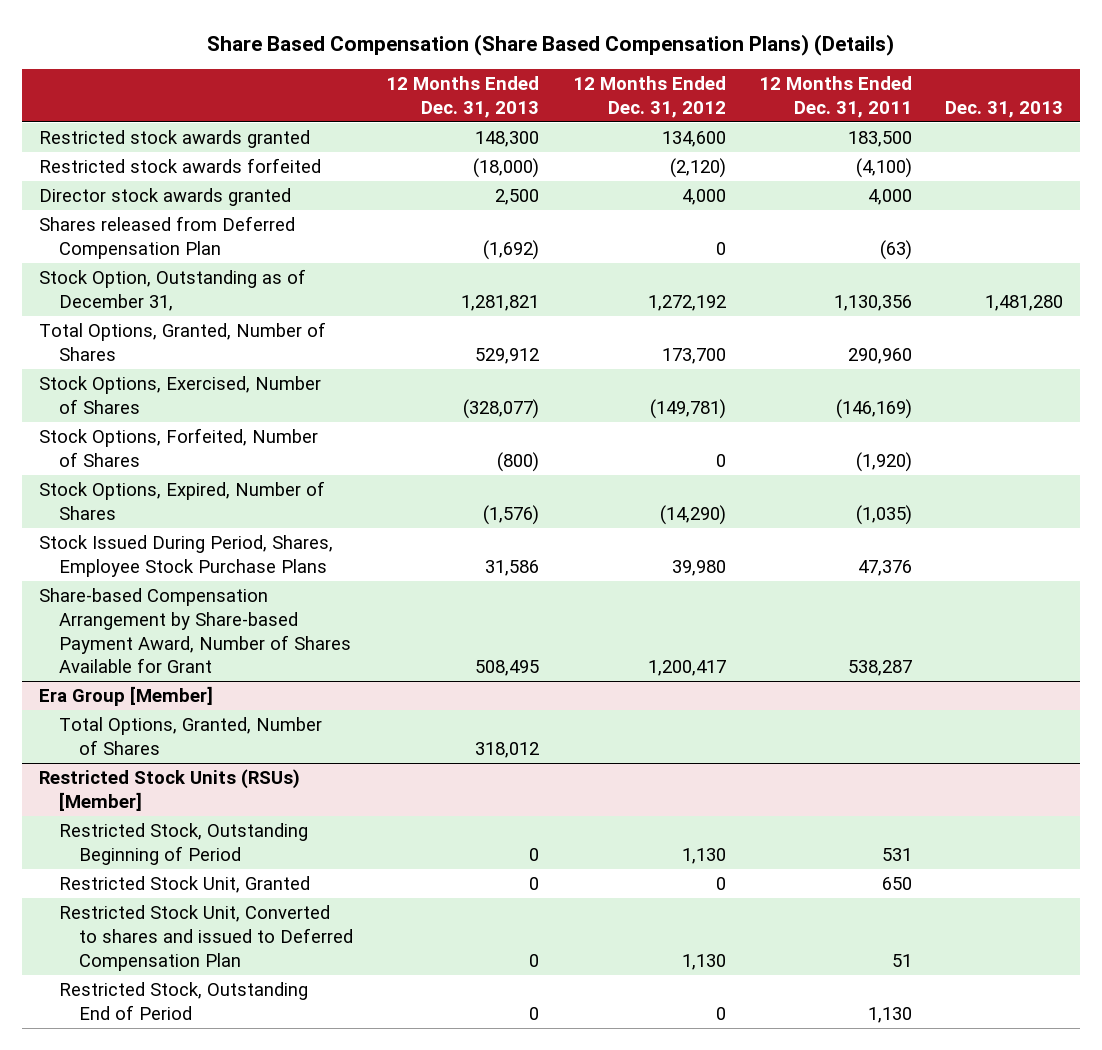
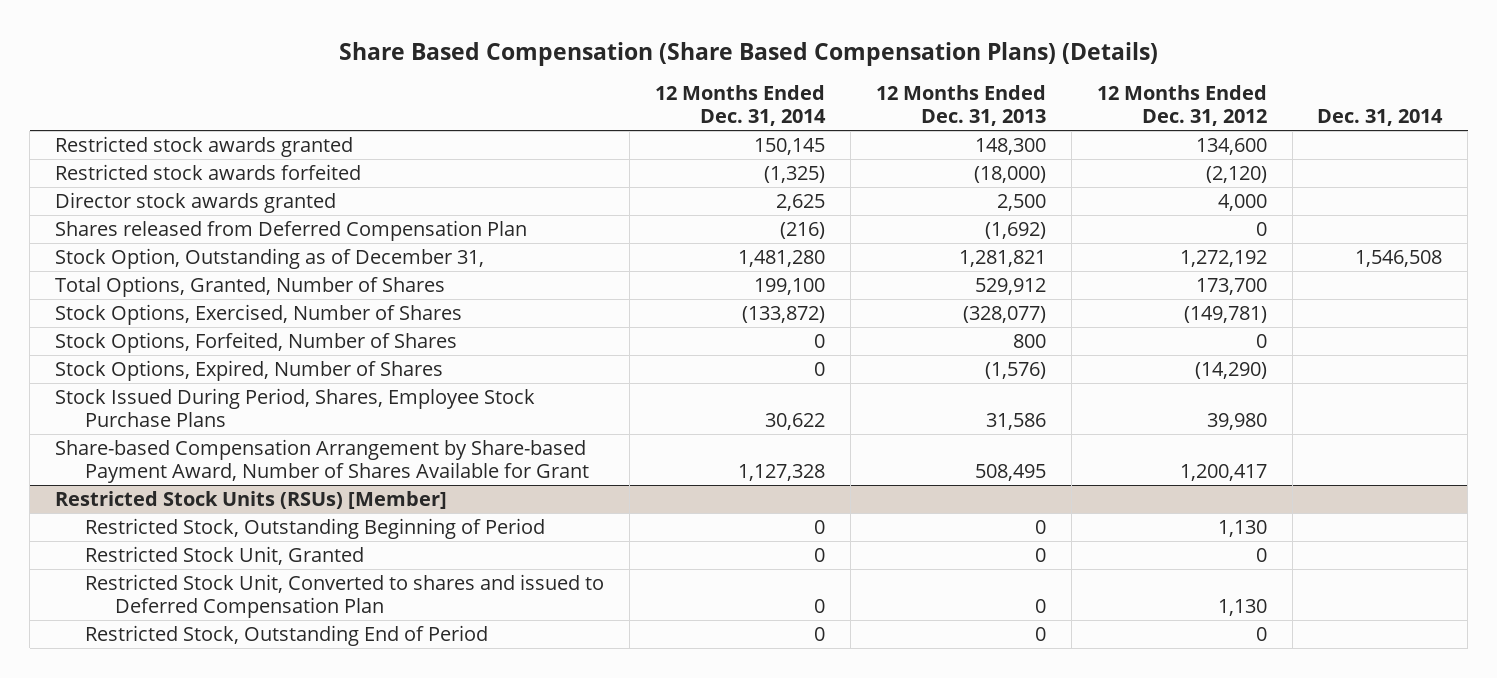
- | 12 Months Ended Dec. 31, 2013 | 12 Months Ended Dec. 31, 2012 | 12 Months Ended Dec. 31, 2011 | Dec. 31, 2013
+ | 12 Months Ended Dec. 31, 2014 | 12 Months Ended Dec. 31, 2013 | 12 Months Ended Dec. 31, 2012 | Dec. 31, 2014
- Stock Options, Forfeited, Number of Shares | (800) | 0 | (1,920) |
+ Stock Options, Forfeited, Number of Shares | 0 | 800 | 0 |
- Era Group [Member]
- Total Options, Granted, Number of Shares | 318,012 | | |

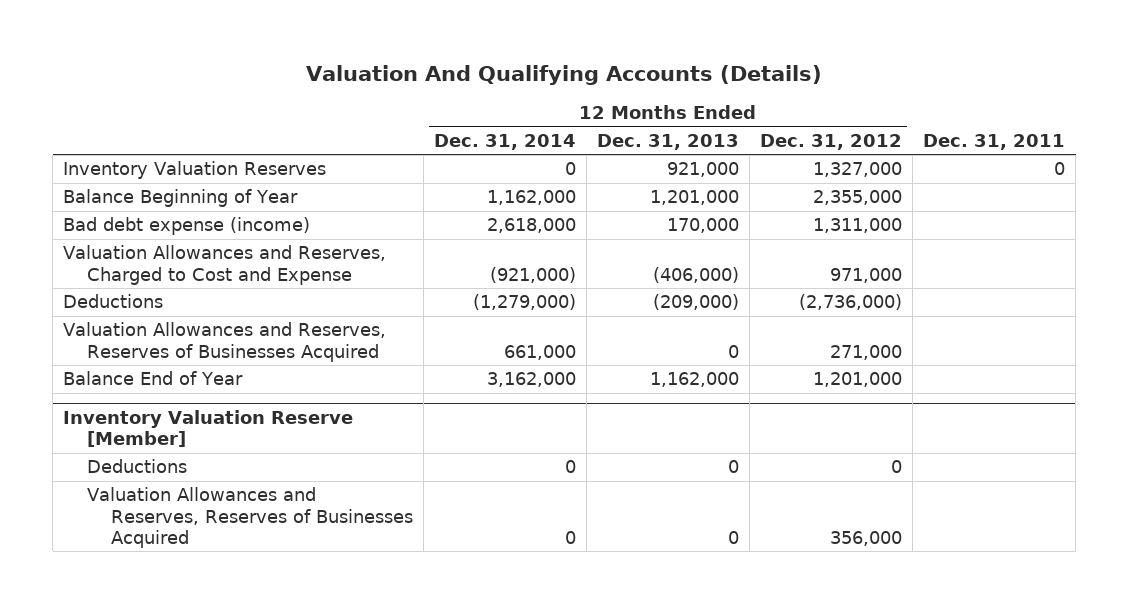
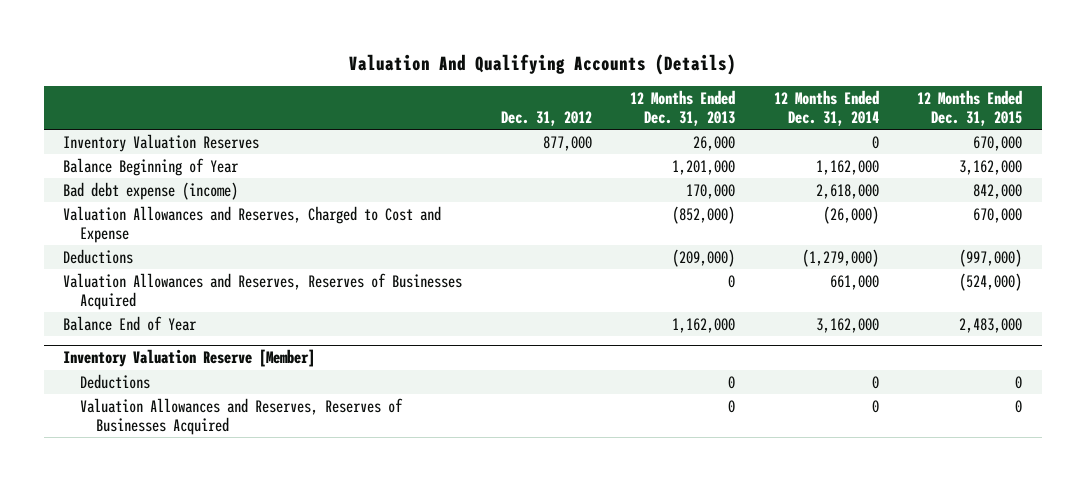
- | 12 Months Ended Dec. 31, 2014 | 12 Months Ended Dec. 31, 2013 | 12 Months Ended Dec. 31, 2012 | Dec. 31, 2011
+ | Dec. 31, 2012 | 12 Months Ended Dec. 31, 2013 | 12 Months Ended Dec. 31, 2014 | 12 Months Ended Dec. 31, 2015
- Inventory Valuation Reserves | 0 | 921,000 | 1,327,000 | 0
+ Inventory Valuation Reserves | 877,000 | 26,000 | 0 | 670,000
- Valuation Allowances and Reserves, Charged to Cost and Expense | (921,000) | (406,000) | 971,000 |
+ Valuation Allowances and Reserves, Charged to Cost and Expense | | (852,000) | (26,000) | 670,000

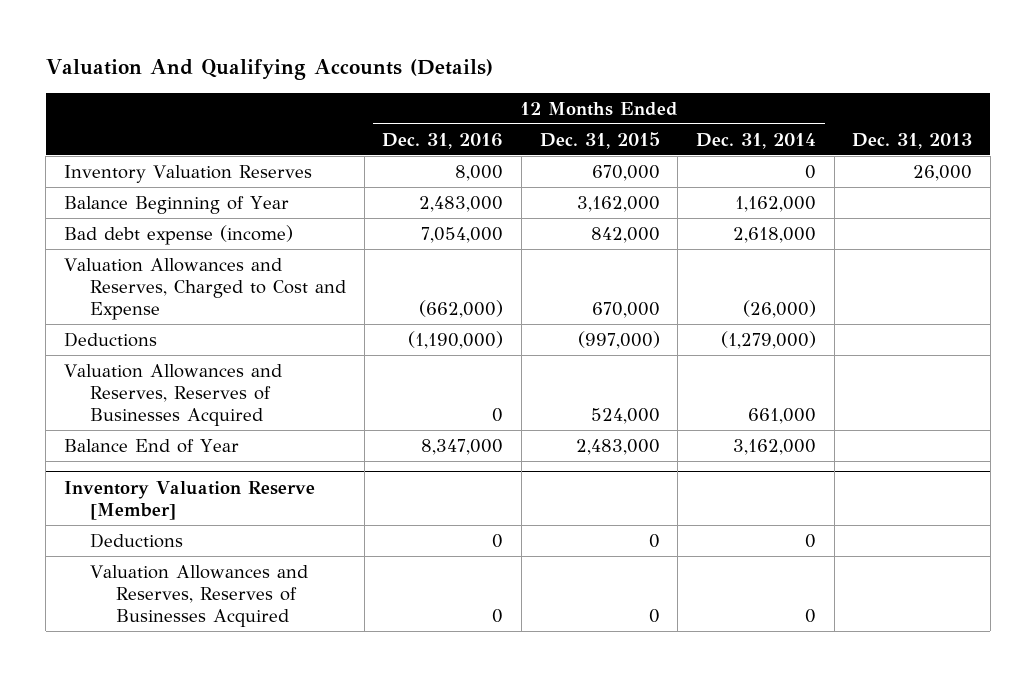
- | Dec. 31, 2012 | 12 Months Ended Dec. 31, 2013 | 12 Months Ended Dec. 31, 2014 | 12 Months Ended Dec. 31, 2015
+ | 12 Months Ended Dec. 31, 2016 | 12 Months Ended Dec. 31, 2015 | 12 Months Ended Dec. 31, 2014 | Dec. 31, 2013
- Valuation Allowances and Reserves, Reserves of Businesses Acquired | | 0 | 661,000 | (524,000)
+ Valuation Allowances and Reserves, Reserves of Businesses Acquired | 0 | 524,000 | 661,000 |

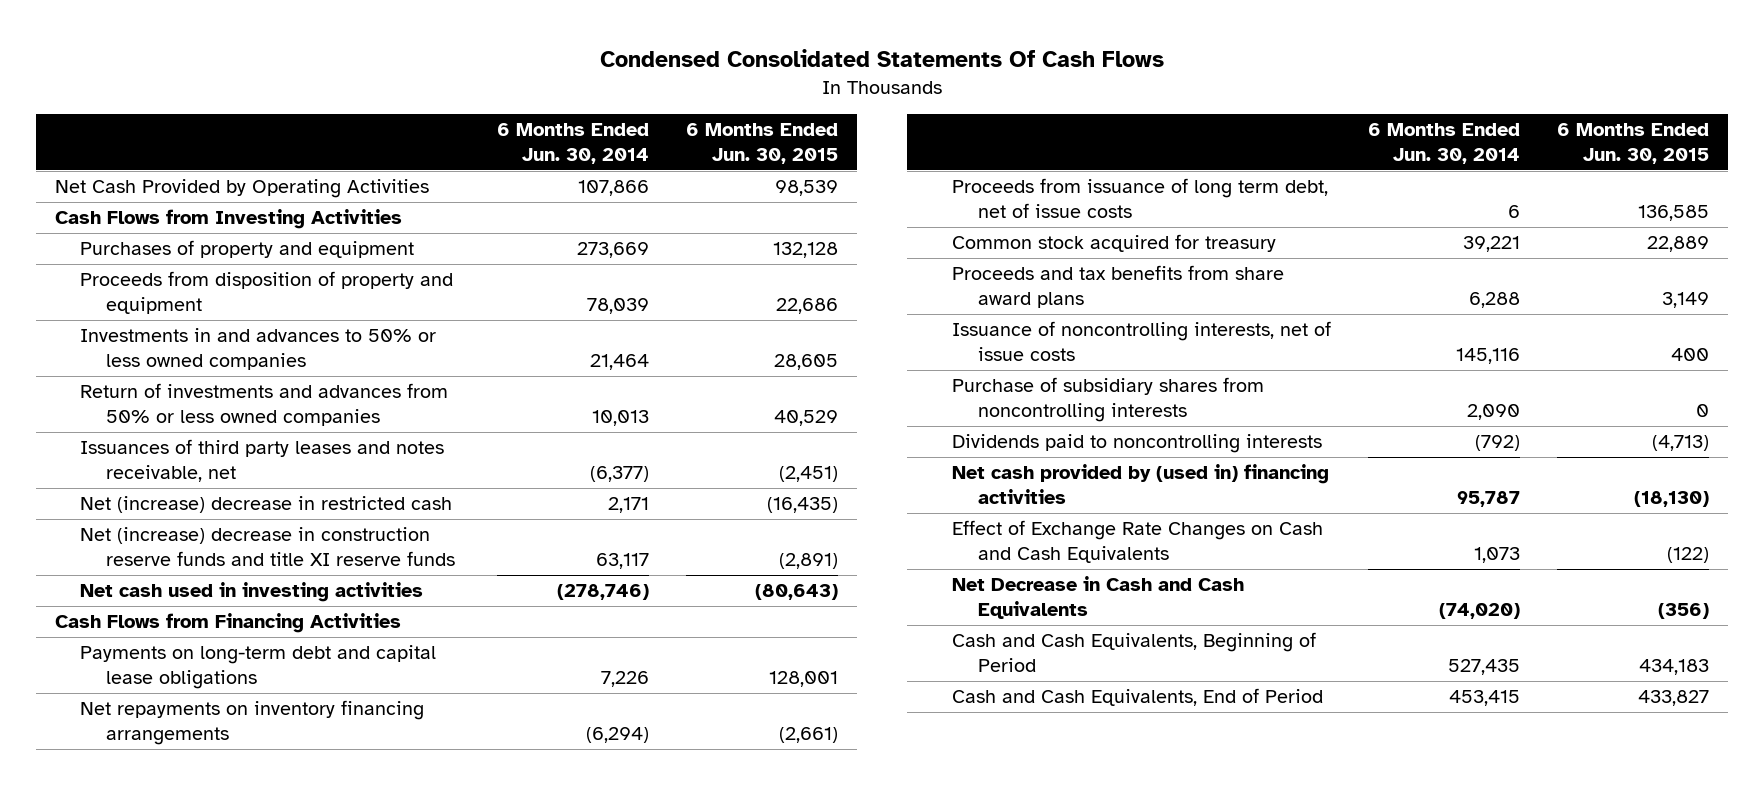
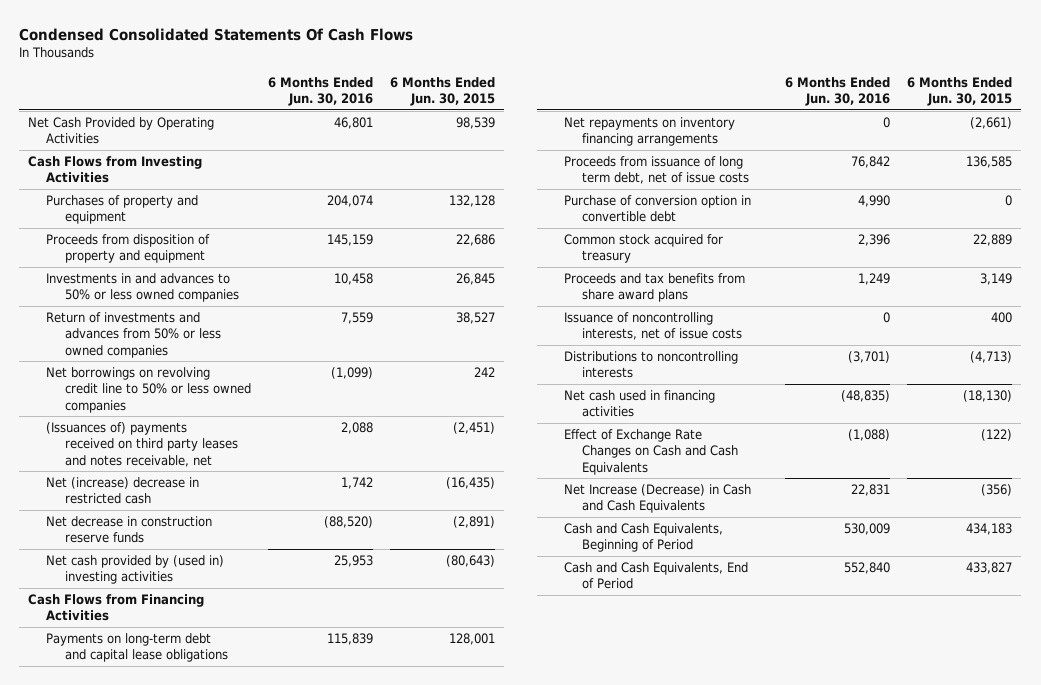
- | 6 Months Ended Jun. 30, 2014 | 6 Months Ended Jun. 30, 2015
+ | 6 Months Ended Jun. 30, 2016 | 6 Months Ended Jun. 30, 2015
- Investments in and advances to 50% or less owned companies | 21,464 | 28,605
- Return of investments and advances from 50% or less owned companies | 10,013 | 40,529
- Issuances of third party leases and notes receivable, net | (6,377) | (2,451)
+ Investments in and advances to 50% or less owned companies | 10,458 | 26,845
+ Return of investments and advances from 50% or less owned companies | 7,559 | 38,527
+ Net borrowings on revolving credit line to 50% or less owned companies | (1,099) | 242
+ (Issuances of) payments received on third party leases and notes receivable, net | 2,088 | (2,451)
- Net (increase) decrease in construction reserve funds and title XI reserve funds | 63,117 | (2,891)
- Net cash used in investing activities | (278,746) | (80,643)
+ Net decrease in construction reserve funds | (88,520) | (2,891)
+ Net cash provided by (used in) investing activities | 25,953 | (80,643)
+ Purchase of conversion option in convertible debt | 4,990 | 0
- Purchase of subsidiary shares from noncontrolling interests | 2,090 | 0
- Dividends paid to noncontrolling interests | (792) | (4,713)
- Net cash provided by (used in) financing activities | 95,787 | (18,130)
+ Distributions to noncontrolling interests | (3,701) | (4,713)
+ Net cash used in financing activities | (48,835) | (18,130)
- Net Decrease in Cash and Cash Equivalents | (74,020) | (356)
+ Net Increase (Decrease) in Cash and Cash Equivalents | 22,831 | (356)

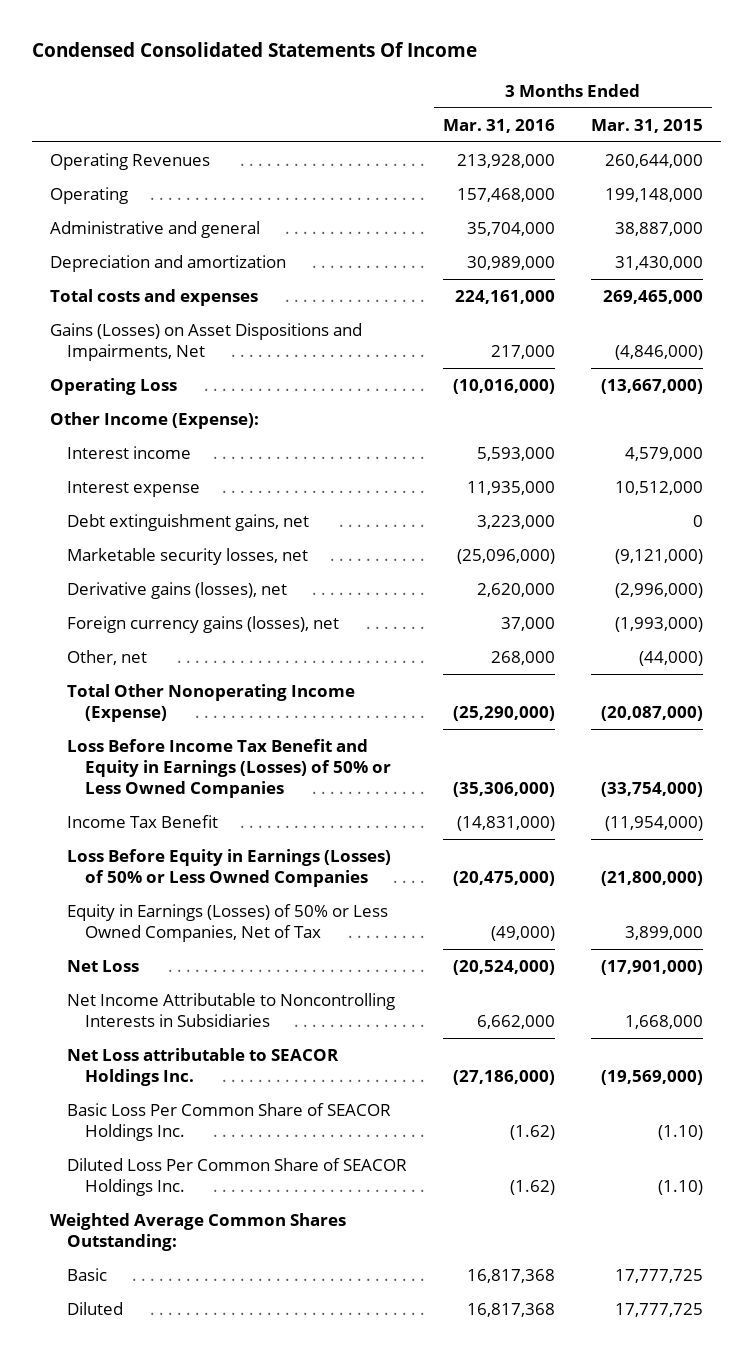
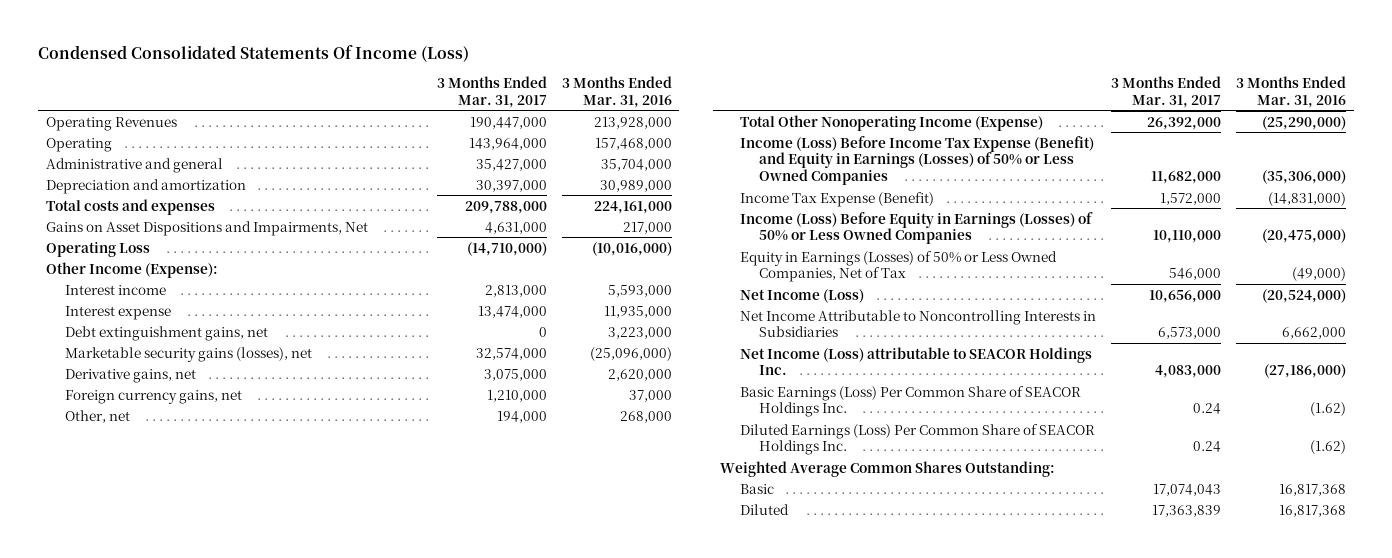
- Condensed Consolidated Statements Of Income
+ Condensed Consolidated Statements Of Income (Loss)
- | 3 Months Ended Mar. 31, 2016 | 3 Months Ended Mar. 31, 2015
+ | 3 Months Ended Mar. 31, 2017 | 3 Months Ended Mar. 31, 2016
- Gains (Losses) on Asset Dispositions and Impairments, Net | 217,000 | (4,846,000)
+ Gains on Asset Dispositions and Impairments, Net | 4,631,000 | 217,000
- Marketable security losses, net | (25,096,000) | (9,121,000)
- Derivative gains (losses), net | 2,620,000 | (2,996,000)
- Foreign currency gains (losses), net | 37,000 | (1,993,000)
+ Marketable security gains (losses), net | 32,574,000 | (25,096,000)
+ Derivative gains, net | 3,075,000 | 2,620,000
+ Foreign currency gains, net | 1,210,000 | 37,000
- Loss Before Income Tax Benefit and Equity in Earnings (Losses) of 50% or Less Owned Companies | (35,306,000) | (33,754,000)
- Income Tax Benefit | (14,831,000) | (11,954,000)
- Loss Before Equity in Earnings (Losses) of 50% or Less Owned Companies | (20,475,000) | (21,800,000)
+ Income (Loss) Before Income Tax Expense (Benefit) and Equity in Earnings (Losses) of 50% or Less Owned Companies | 11,682,000 | (35,306,000)
+ Income Tax Expense (Benefit) | 1,572,000 | (14,831,000)
+ Income (Loss) Before Equity in Earnings (Losses) of 50% or Less Owned Companies | 10,110,000 | (20,475,000)
- Net Loss | (20,524,000) | (17,901,000)
+ Net Income (Loss) | 10,656,000 | (20,524,000)
- Net Loss attributable to SEACOR Holdings Inc. | (27,186,000) | (19,569,000)
- Basic Loss Per Common Share of SEACOR Holdings Inc. | (1.62) | (1.10)
- Diluted Loss Per Common Share of SEACOR Holdings Inc. | (1.62) | (1.10)
+ Net Income (Loss) attributable to SEACOR Holdings Inc. | 4,083,000 | (27,186,000)
+ Basic Earnings (Loss) Per Common Share of SEACOR Holdings Inc. | 0.24 | (1.62)
+ Diluted Earnings (Loss) Per Common Share of SEACOR Holdings Inc. | 0.24 | (1.62)

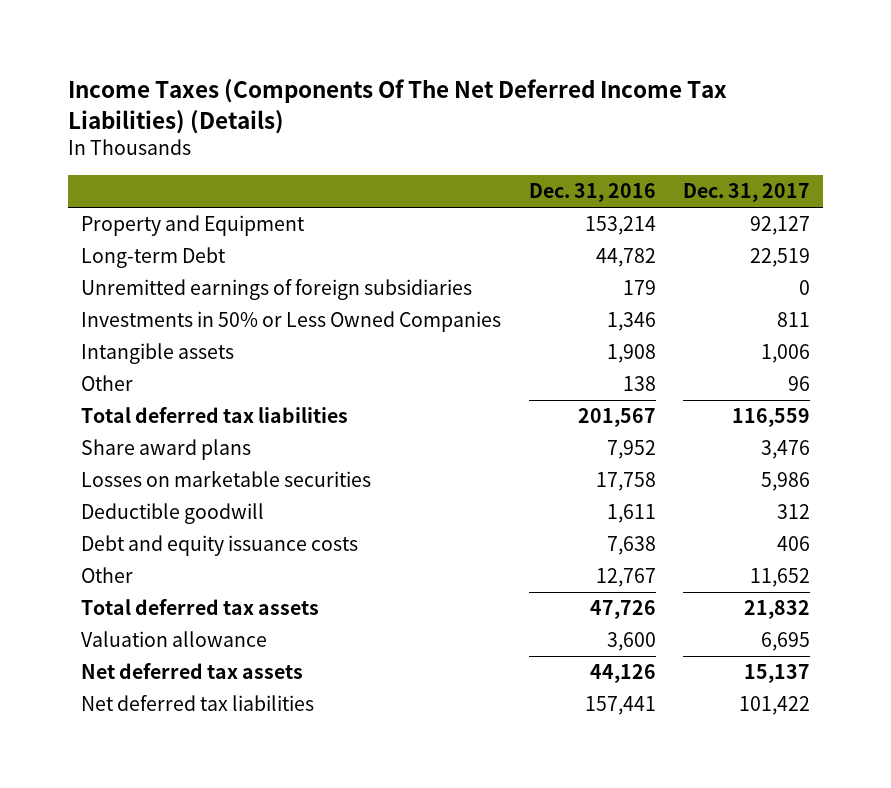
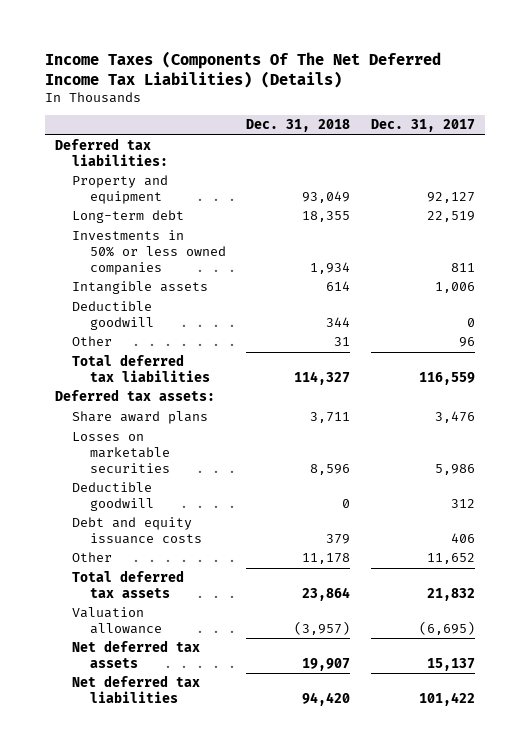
- | Dec. 31, 2016 | Dec. 31, 2017
+ | Dec. 31, 2018 | Dec. 31, 2017
- Property and Equipment | 153,214 | 92,127
- Long-term Debt | 44,782 | 22,519
- Unremitted earnings of foreign subsidiaries | 179 | 0
- Investments in 50% or Less Owned Companies | 1,346 | 811
+ Deferred tax liabilities:
+ Property and equipment | 93,049 | 92,127
+ Long-term debt | 18,355 | 22,519
+ Investments in 50% or less owned companies | 1,934 | 811
+ Deductible goodwill | 344 | 0
+ Deferred tax assets:
- Valuation allowance | 3,600 | 6,695
+ Valuation allowance | (3,957) | (6,695)

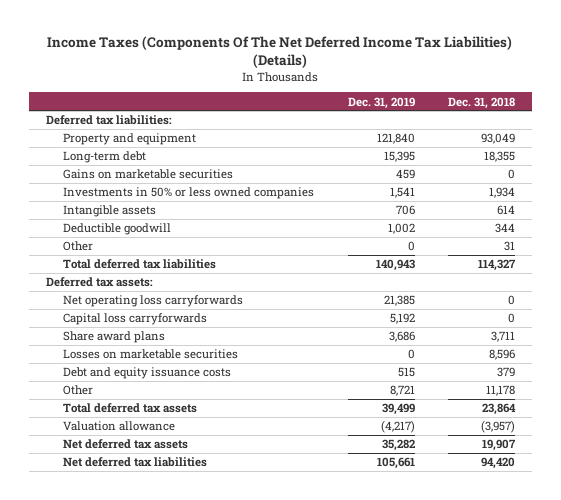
- | Dec. 31, 2018 | Dec. 31, 2017
+ | Dec. 31, 2019 | Dec. 31, 2018
+ Gains on marketable securities | 459 | 0
+ Net operating loss carryforwards | 21,385 | 0
+ Capital loss carryforwards | 5,192 | 0
- Deductible goodwill | 0 | 312

